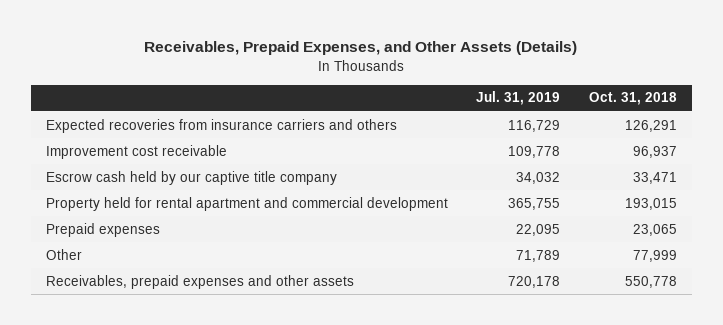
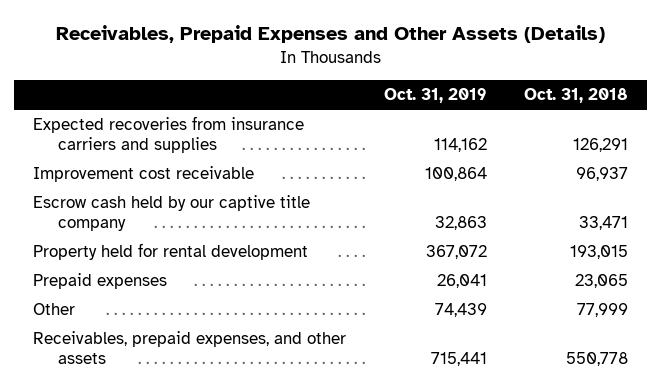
- Receivables, Prepaid Expenses, and Other Assets (Details)
+ Receivables, Prepaid Expenses and Other Assets (Details)
- | Jul. 31, 2019 | Oct. 31, 2018
+ | Oct. 31, 2019 | Oct. 31, 2018
- Expected recoveries from insurance carriers and others | 116,729 | 126,291
+ Expected recoveries from insurance carriers and supplies | 114,162 | 126,291
- Property held for rental apartment and commercial development | 365,755 | 193,015
+ Property held for rental development | 367,072 | 193,015
- Receivables, prepaid expenses and other assets | 720,178 | 550,778
+ Receivables, prepaid expenses, and other assets | 715,441 | 550,778

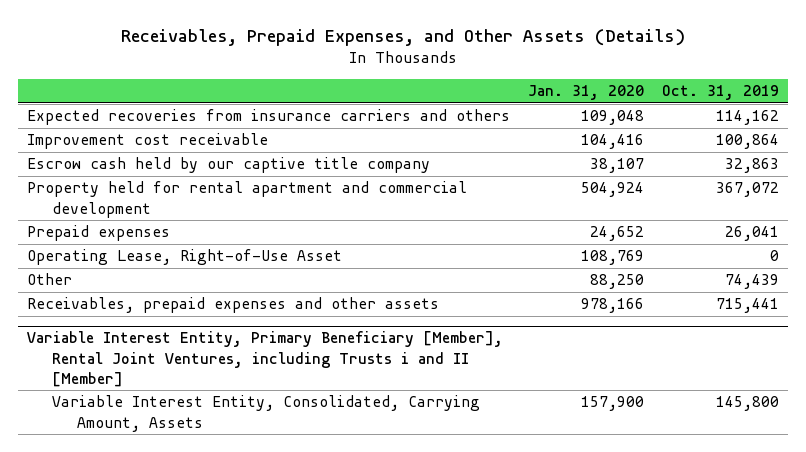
- Receivables, Prepaid Expenses and Other Assets (Details)
+ Receivables, Prepaid Expenses, and Other Assets (Details)
- | Oct. 31, 2019 | Oct. 31, 2018
+ | Jan. 31, 2020 | Oct. 31, 2019
- Expected recoveries from insurance carriers and supplies | 114,162 | 126,291
+ Expected recoveries from insurance carriers and others | 109,048 | 114,162
- Property held for rental development | 367,072 | 193,015
+ Property held for rental apartment and commercial development | 504,924 | 367,072
+ Operating Lease, Right-of-Use Asset | 108,769 | 0
- Receivables, prepaid expenses, and other assets | 715,441 | 550,778
+ Receivables, prepaid expenses and other assets | 978,166 | 715,441
+ Variable Interest Entity, Primary Beneficiary [Member], Rental Joint Ventures, including Trusts i and II [Member]
+ Variable Interest Entity, Consolidated, Carrying Amount, Assets | 157,900 | 145,800

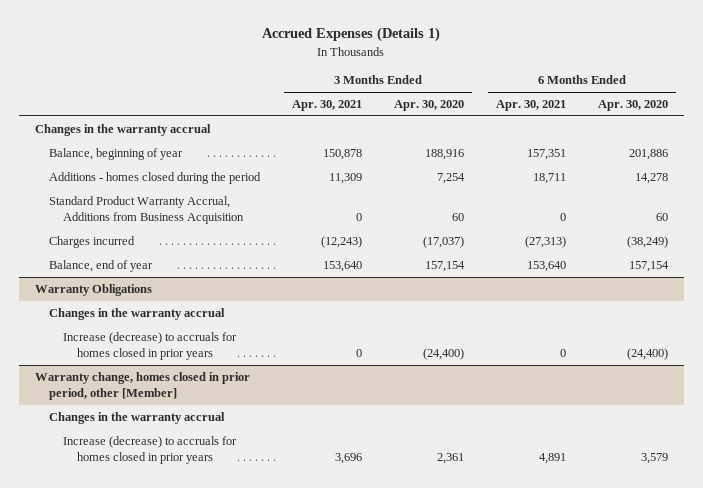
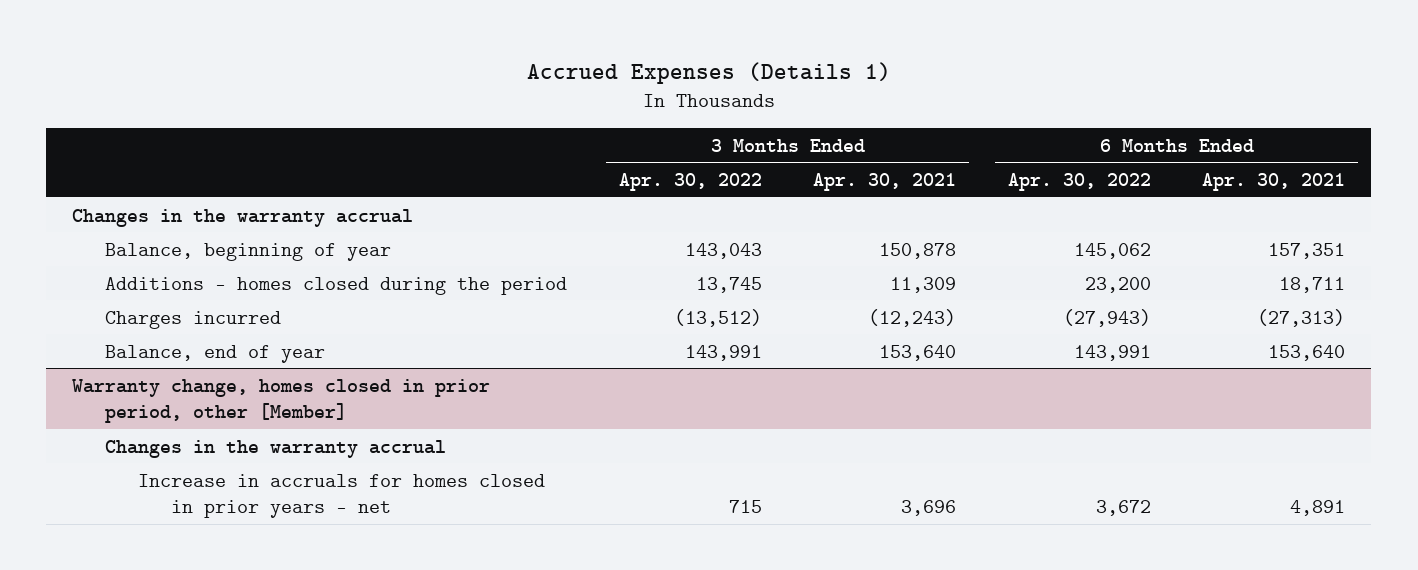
- | 3 Months Ended Apr. 30, 2021 | 3 Months Ended Apr. 30, 2020 | 6 Months Ended Apr. 30, 2021 | 6 Months Ended Apr. 30, 2020
+ | 3 Months Ended Apr. 30, 2022 | 3 Months Ended Apr. 30, 2021 | 6 Months Ended Apr. 30, 2022 | 6 Months Ended Apr. 30, 2021
- Standard Product Warranty Accrual, Additions from Business Acquisition | 0 | 60 | 0 | 60
- Warranty Obligations
- Changes in the warranty accrual
- Increase (decrease) to accruals for homes closed in prior years | 0 | (24,400) | 0 | (24,400)
@ Warranty change, homes closed in prior period, other [Member]
- Increase (decrease) to accruals for homes closed in prior years | 3,696 | 2,361 | 4,891 | 3,579
+ Increase in accruals for homes closed in prior years - net | 715 | 3,696 | 3,672 | 4,891

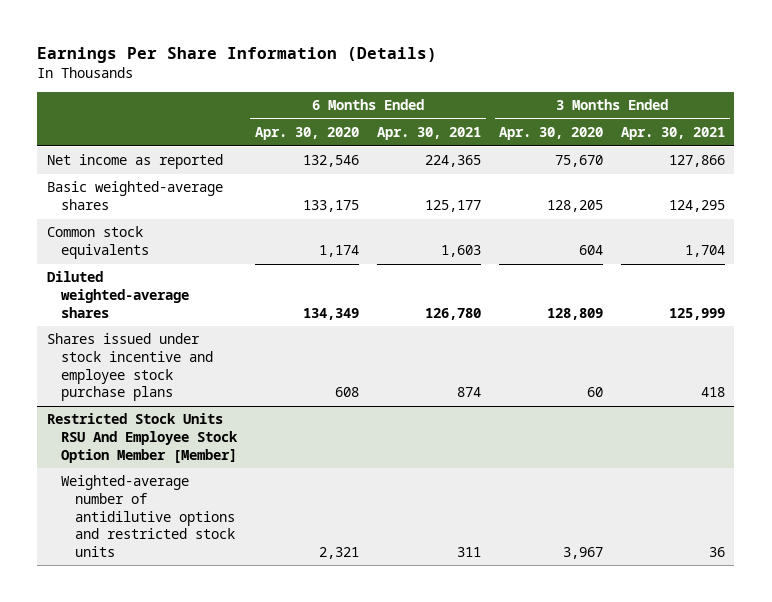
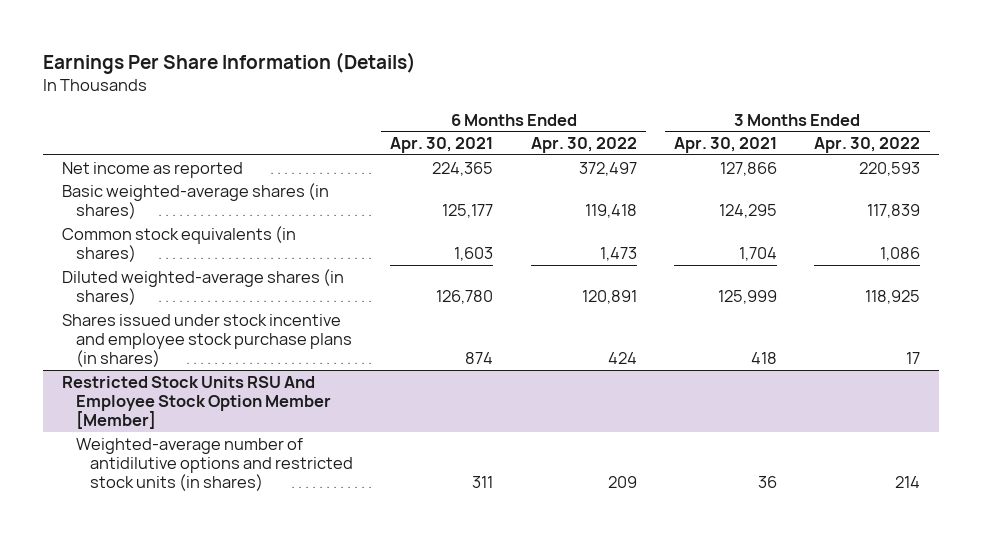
- | 6 Months Ended Apr. 30, 2020 | 6 Months Ended Apr. 30, 2021 | 3 Months Ended Apr. 30, 2020 | 3 Months Ended Apr. 30, 2021
+ | 6 Months Ended Apr. 30, 2021 | 6 Months Ended Apr. 30, 2022 | 3 Months Ended Apr. 30, 2021 | 3 Months Ended Apr. 30, 2022
- Basic weighted-average shares | 133,175 | 125,177 | 128,205 | 124,295
- Common stock equivalents | 1,174 | 1,603 | 604 | 1,704
- Diluted weighted-average shares | 134,349 | 126,780 | 128,809 | 125,999
- Shares issued under stock incentive and employee stock purchase plans | 608 | 874 | 60 | 418
+ Basic weighted-average shares (in shares) | 125,177 | 119,418 | 124,295 | 117,839
+ Common stock equivalents (in shares) | 1,603 | 1,473 | 1,704 | 1,086
+ Diluted weighted-average shares (in shares) | 126,780 | 120,891 | 125,999 | 118,925
+ Shares issued under stock incentive and employee stock purchase plans (in shares) | 874 | 424 | 418 | 17
@ Restricted Stock Units RSU And Employee Stock Option Member [Member]
- Weighted-average number of antidilutive options and restricted stock units | 2,321 | 311 | 3,967 | 36
+ Weighted-average number of antidilutive options and restricted stock units (in shares) | 311 | 209 | 36 | 214

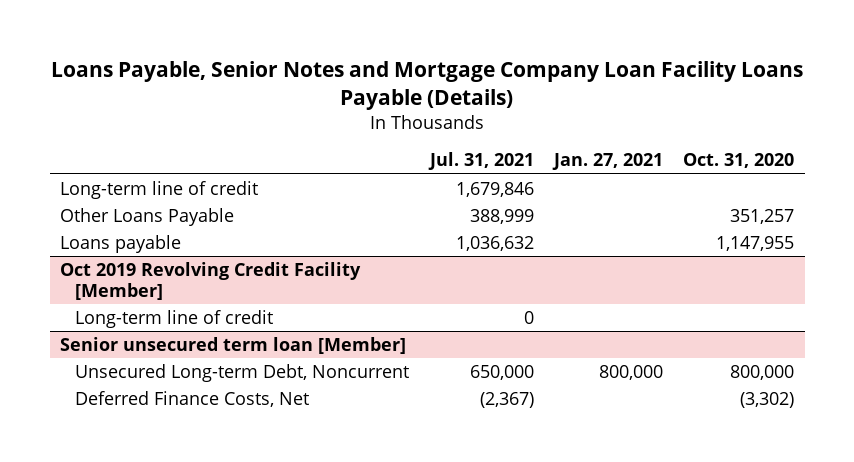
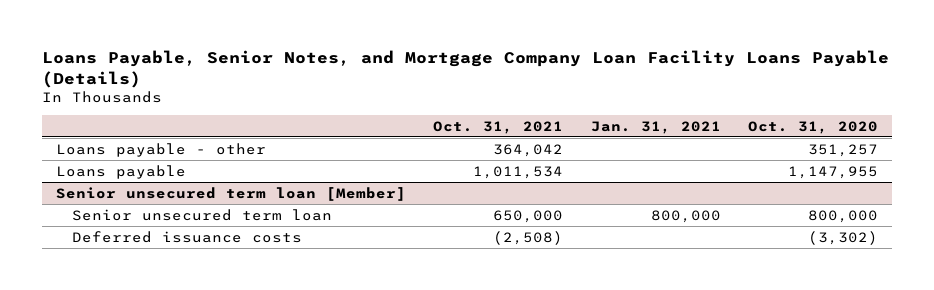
- Loans Payable, Senior Notes and Mortgage Company Loan Facility Loans Payable (Details)
+ Loans Payable, Senior Notes, and Mortgage Company Loan Facility Loans Payable (Details)
- | Jul. 31, 2021 | Jan. 27, 2021 | Oct. 31, 2020
+ | Oct. 31, 2021 | Jan. 31, 2021 | Oct. 31, 2020
- Long-term line of credit | 1,679,846 | |
- Other Loans Payable | 388,999 | | 351,257
+ Loans payable - other | 364,042 | | 351,257
- Oct 2019 Revolving Credit Facility [Member]
- Long-term line of credit | 0 | |
@ Senior unsecured term loan [Member]
- Unsecured Long-term Debt, Noncurrent | 650,000 | 800,000 | 800,000
- Deferred Finance Costs, Net | (2,367) | | (3,302)
+ Senior unsecured term loan | 650,000 | 800,000 | 800,000
+ Deferred issuance costs | (2,508) | | (3,302)

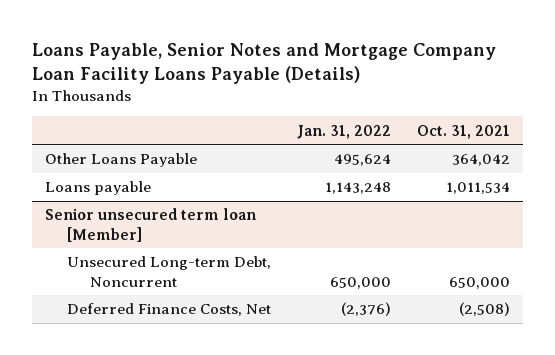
- Loans Payable, Senior Notes, and Mortgage Company Loan Facility Loans Payable (Details)
+ Loans Payable, Senior Notes and Mortgage Company Loan Facility Loans Payable (Details)
- | Oct. 31, 2021 | Jan. 31, 2021 | Oct. 31, 2020
+ | Jan. 31, 2022 | Oct. 31, 2021
- Loans payable - other | 364,042 | | 351,257
+ Other Loans Payable | 495,624 | 364,042
@ Senior unsecured term loan [Member]
- Senior unsecured term loan | 650,000 | 800,000 | 800,000
- Deferred issuance costs | (2,508) | | (3,302)
+ Unsecured Long-term Debt, Noncurrent | 650,000 | 650,000
+ Deferred Finance Costs, Net | (2,376) | (2,508)

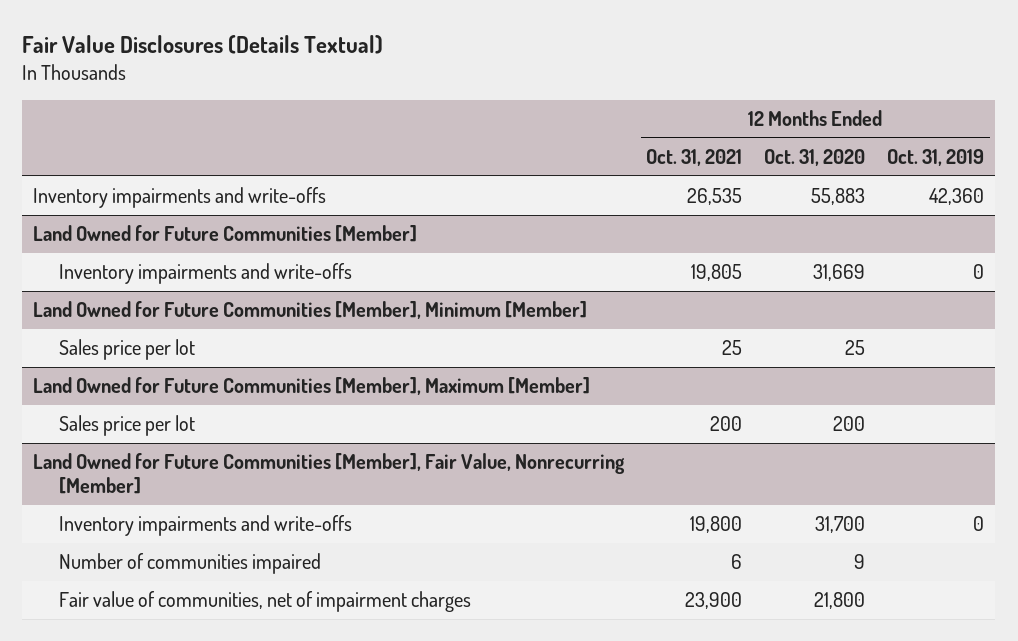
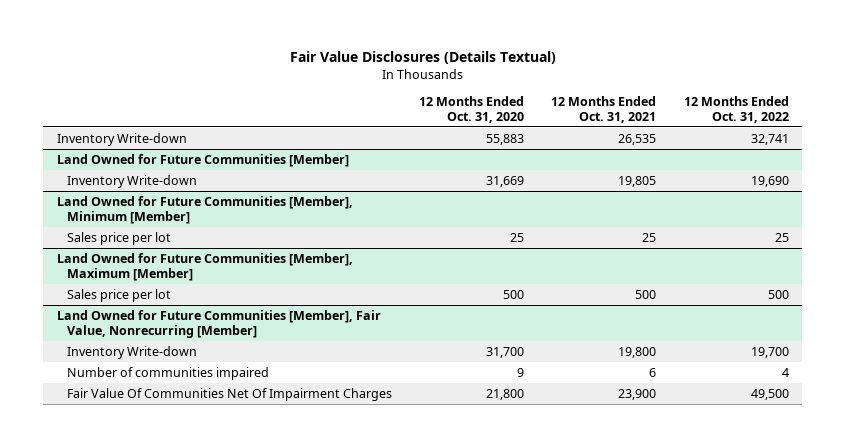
- | 12 Months Ended Oct. 31, 2021 | 12 Months Ended Oct. 31, 2020 | 12 Months Ended Oct. 31, 2019
+ | 12 Months Ended Oct. 31, 2020 | 12 Months Ended Oct. 31, 2021 | 12 Months Ended Oct. 31, 2022
- Inventory impairments and write-offs | 26,535 | 55,883 | 42,360
+ Inventory Write-down | 55,883 | 26,535 | 32,741
@ Land Owned for Future Communities [Member]
- Inventory impairments and write-offs | 19,805 | 31,669 | 0
+ Inventory Write-down | 31,669 | 19,805 | 19,690
@ Land Owned for Future Communities [Member], Maximum [Member]
- Sales price per lot | 200 | 200 |
+ Sales price per lot | 500 | 500 | 500
@ Land Owned for Future Communities [Member], Fair Value, Nonrecurring [Member]
- Inventory impairments and write-offs | 19,800 | 31,700 | 0
+ Inventory Write-down | 31,700 | 19,800 | 19,700
- Fair value of communities, net of impairment charges | 23,900 | 21,800 |
+ Fair Value Of Communities Net Of Impairment Charges | 21,800 | 23,900 | 49,500

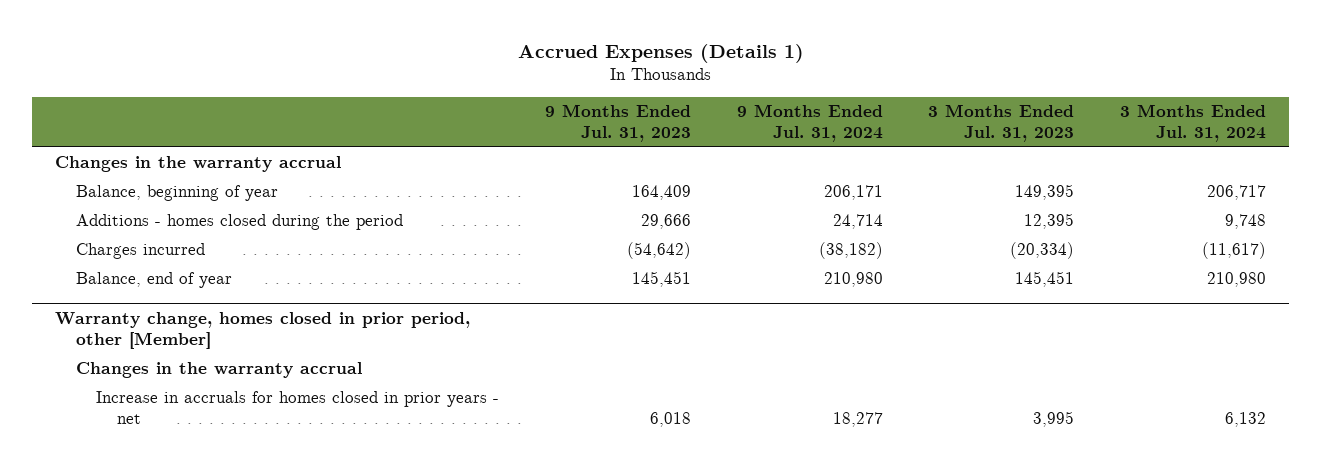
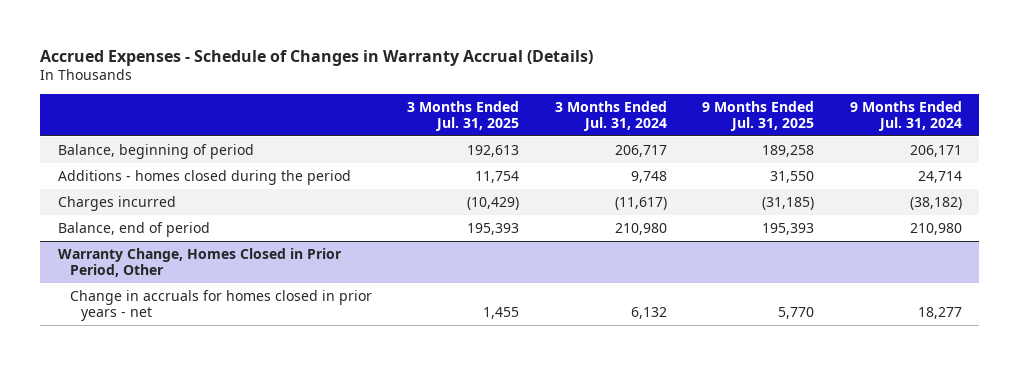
- Accrued Expenses (Details 1)
+ Accrued Expenses - Schedule of Changes in Warranty Accrual (Details)
- | 9 Months Ended Jul. 31, 2023 | 9 Months Ended Jul. 31, 2024 | 3 Months Ended Jul. 31, 2023 | 3 Months Ended Jul. 31, 2024
+ | 3 Months Ended Jul. 31, 2025 | 3 Months Ended Jul. 31, 2024 | 9 Months Ended Jul. 31, 2025 | 9 Months Ended Jul. 31, 2024
- Changes in the warranty accrual
- Balance, beginning of year | 164,409 | 206,171 | 149,395 | 206,717
+ Balance, beginning of period | 192,613 | 206,717 | 189,258 | 206,171
- Balance, end of year | 145,451 | 210,980 | 145,451 | 210,980
- Warranty change, homes closed in prior period, other [Member]
- Changes in the warranty accrual
- Increase in accruals for homes closed in prior years - net | 6,018 | 18,277 | 3,995 | 6,132
+ Balance, end of period | 195,393 | 210,980 | 195,393 | 210,980
+ Warranty Change, Homes Closed in Prior Period, Other
+ Change in accruals for homes closed in prior years - net | 1,455 | 6,132 | 5,770 | 18,277

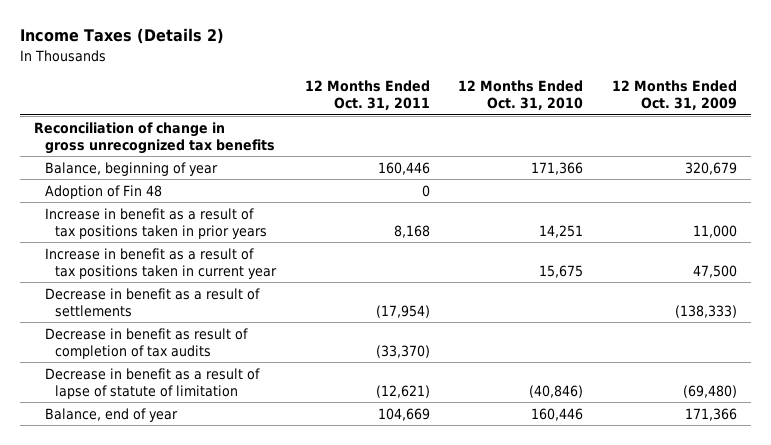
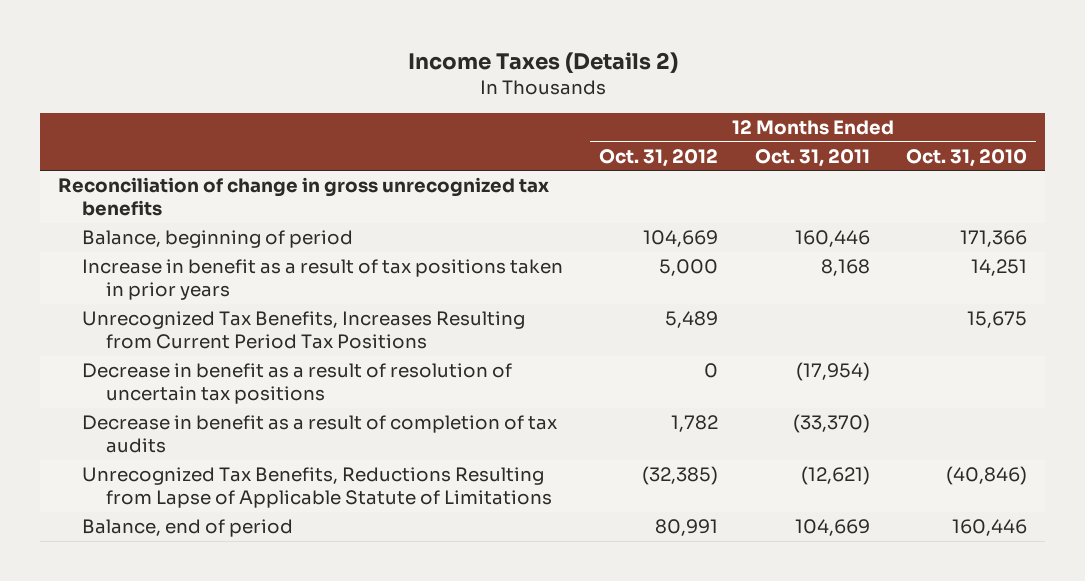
- | 12 Months Ended Oct. 31, 2011 | 12 Months Ended Oct. 31, 2010 | 12 Months Ended Oct. 31, 2009
+ | 12 Months Ended Oct. 31, 2012 | 12 Months Ended Oct. 31, 2011 | 12 Months Ended Oct. 31, 2010
- Balance, beginning of year | 160,446 | 171,366 | 320,679
- Adoption of Fin 48 | 0 | |
+ Balance, beginning of period | 104,669 | 160,446 | 171,366
- Increase in benefit as a result of tax positions taken in current year | | 15,675 | 47,500
- Decrease in benefit as a result of settlements | (17,954) | | (138,333)
- Decrease in benefit as result of completion of tax audits | (33,370) | |
- Decrease in benefit as a result of lapse of statute of limitation | (12,621) | (40,846) | (69,480)
- Balance, end of year | 104,669 | 160,446 | 171,366
+ Unrecognized Tax Benefits, Increases Resulting from Current Period Tax Positions | 5,489 | | 15,675
+ Decrease in benefit as a result of resolution of uncertain tax positions | 0 | (17,954) |
+ Decrease in benefit as a result of completion of tax audits | 1,782 | (33,370) |
+ Unrecognized Tax Benefits, Reductions Resulting from Lapse of Applicable Statute of Limitations | (32,385) | (12,621) | (40,846)
+ Balance, end of period | 80,991 | 104,669 | 160,446

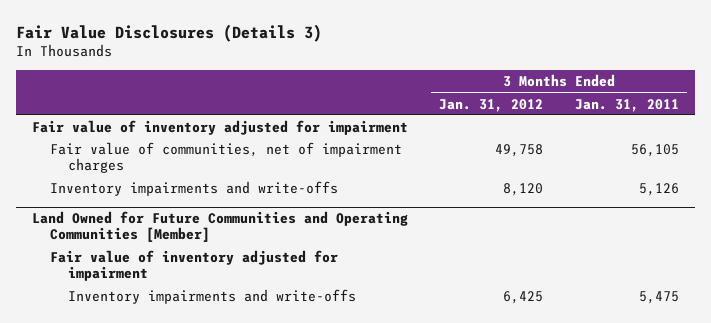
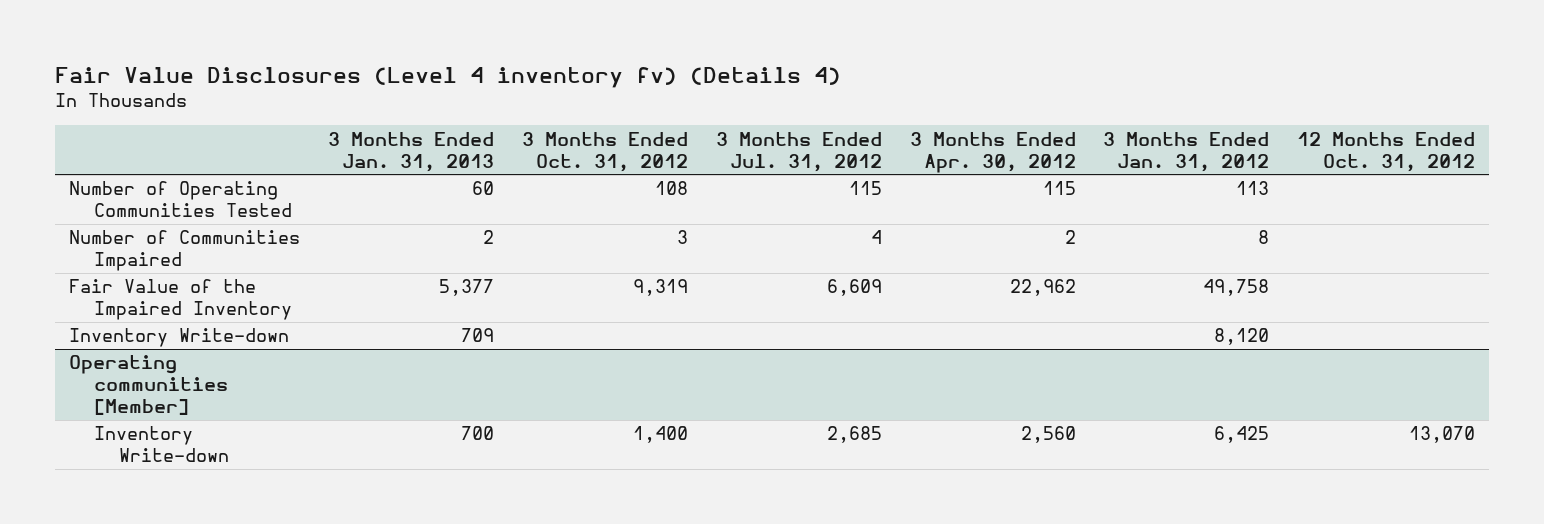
- Fair Value Disclosures (Details 3)
+ Fair Value Disclosures (Level 4 inventory fv) (Details 4)
- | 3 Months Ended Jan. 31, 2012 | 3 Months Ended Jan. 31, 2011
+ | 3 Months Ended Jan. 31, 2013 | 3 Months Ended Oct. 31, 2012 | 3 Months Ended Jul. 31, 2012 | 3 Months Ended Apr. 30, 2012 | 3 Months Ended Jan. 31, 2012 | 12 Months Ended Oct. 31, 2012
- Fair value of inventory adjusted for impairment
- Fair value of communities, net of impairment charges | 49,758 | 56,105
- Inventory impairments and write-offs | 8,120 | 5,126
- Land Owned for Future Communities and Operating Communities [Member]
- Fair value of inventory adjusted for impairment
- Inventory impairments and write-offs | 6,425 | 5,475
+ Number of Operating Communities Tested | 60 | 108 | 115 | 115 | 113 |
+ Number of Communities Impaired | 2 | 3 | 4 | 2 | 8 |
+ Fair Value of the Impaired Inventory | 5,377 | 9,319 | 6,609 | 22,962 | 49,758 |
+ Inventory Write-down | 709 | | | | 8,120 |
+ Operating communities [Member]
+ Inventory Write-down | 700 | 1,400 | 2,685 | 2,560 | 6,425 | 13,070

